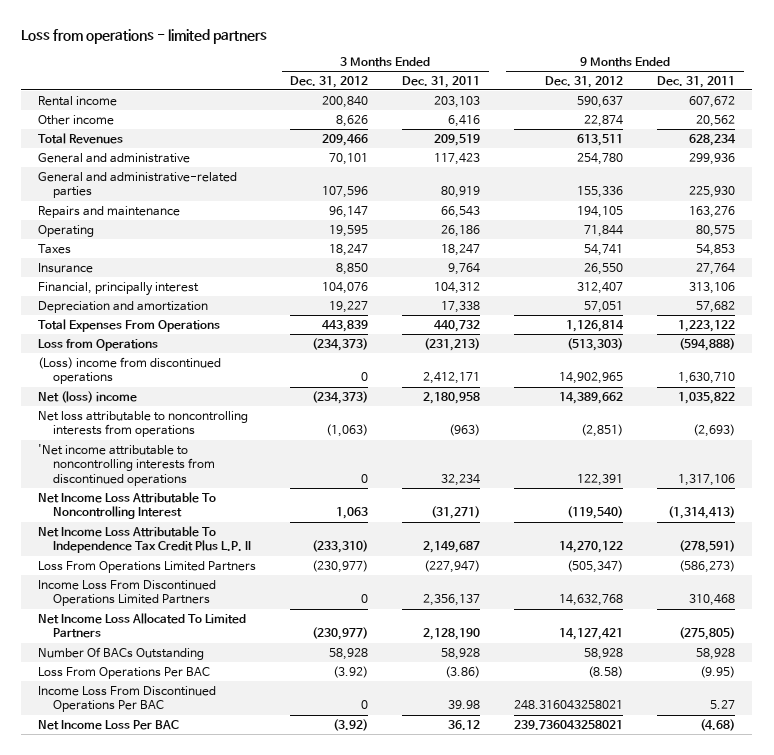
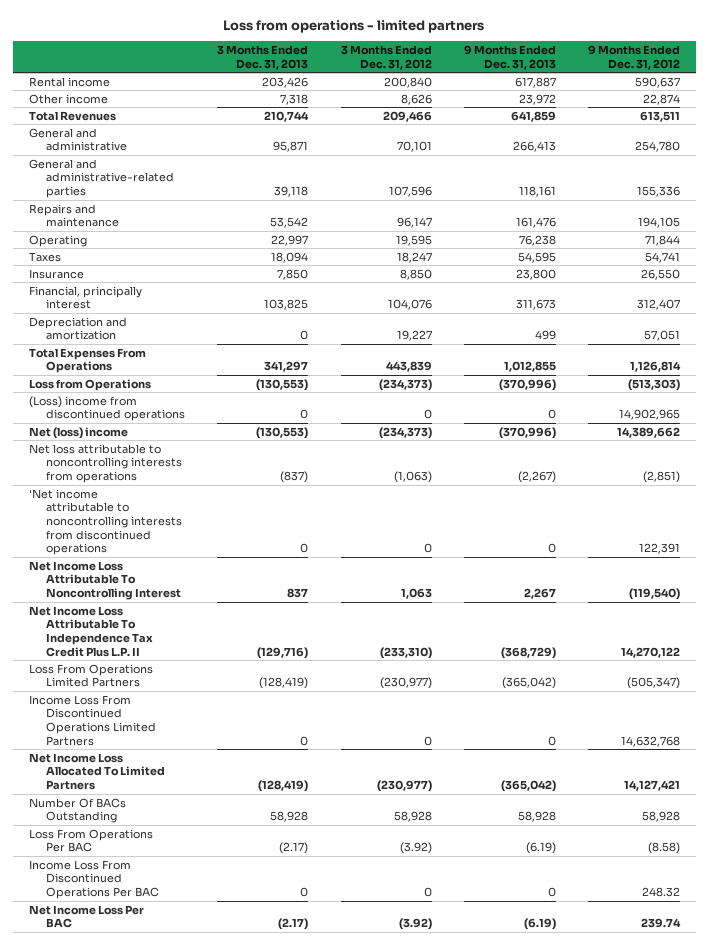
- | 3 Months Ended Dec. 31, 2012 | 3 Months Ended Dec. 31, 2011 | 9 Months Ended Dec. 31, 2012 | 9 Months Ended Dec. 31, 2011
+ | 3 Months Ended Dec. 31, 2013 | 3 Months Ended Dec. 31, 2012 | 9 Months Ended Dec. 31, 2013 | 9 Months Ended Dec. 31, 2012
- Income Loss From Discontinued Operations Per BAC | 0 | 39.98 | 248.316043258021 | 5.27
- Net Income Loss Per BAC | (3.92) | 36.12 | 239.736043258021 | (4.68)
+ Income Loss From Discontinued Operations Per BAC | 0 | 0 | 0 | 248.32
+ Net Income Loss Per BAC | (2.17) | (3.92) | (6.19) | 239.74

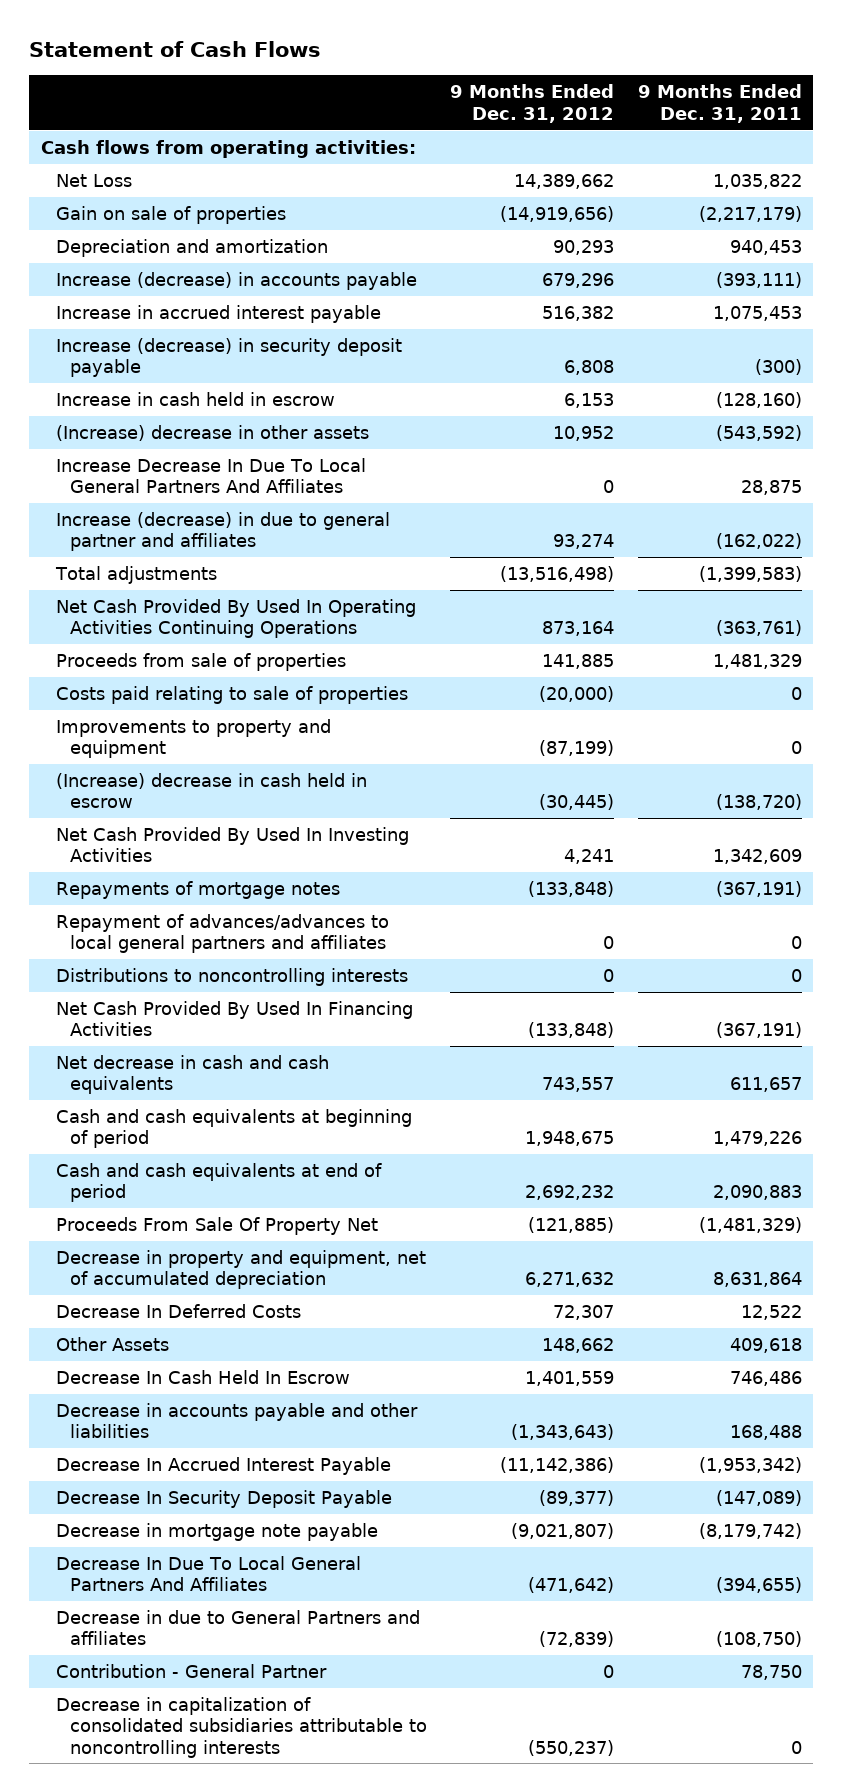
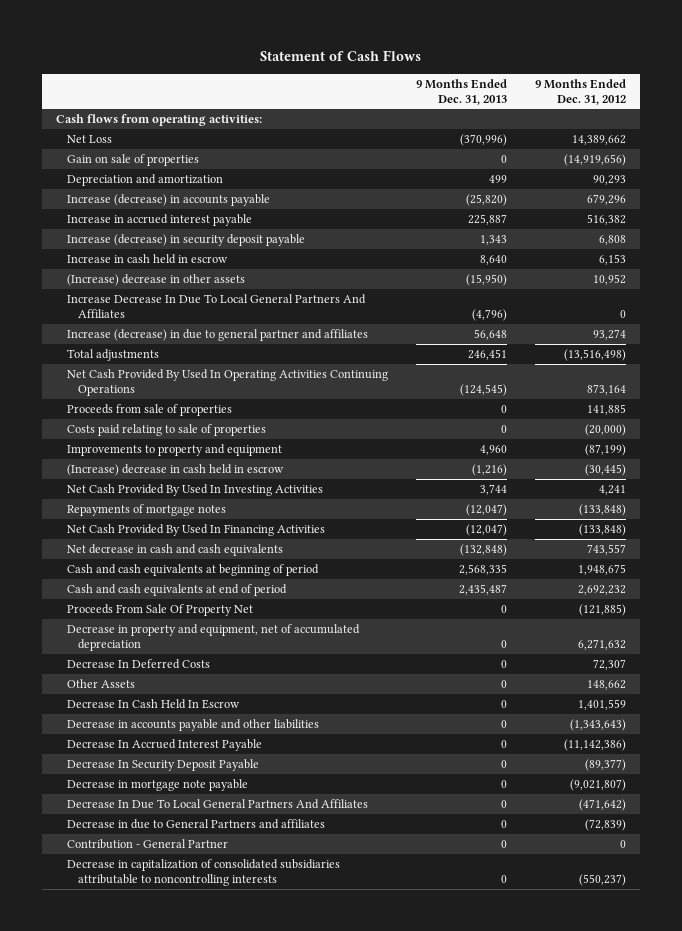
- | 9 Months Ended Dec. 31, 2012 | 9 Months Ended Dec. 31, 2011
+ | 9 Months Ended Dec. 31, 2013 | 9 Months Ended Dec. 31, 2012
- Repayment of advances/advances to local general partners and affiliates | 0 | 0
- Distributions to noncontrolling interests | 0 | 0

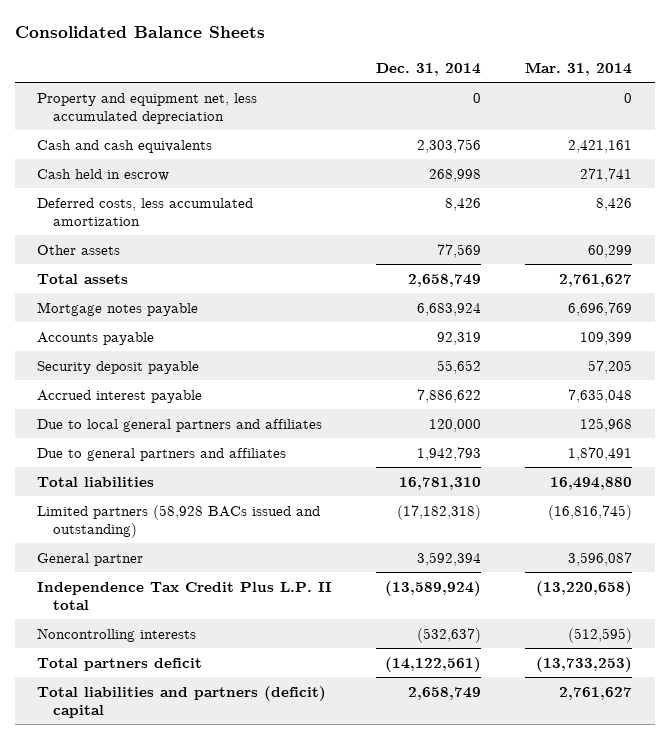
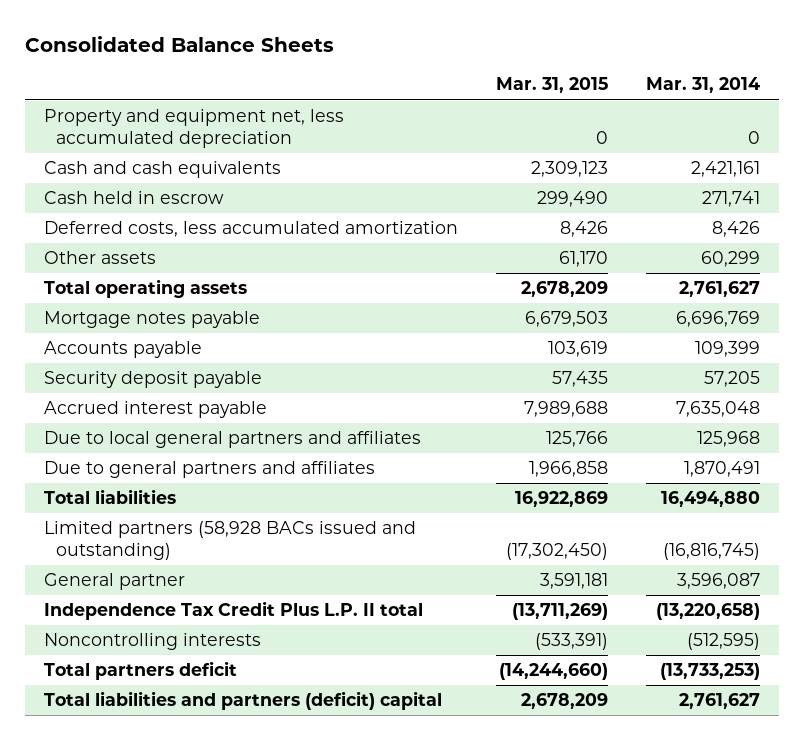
- | Dec. 31, 2014 | Mar. 31, 2014
+ | Mar. 31, 2015 | Mar. 31, 2014
- Total assets | 2,658,749 | 2,761,627
+ Total operating assets | 2,678,209 | 2,761,627

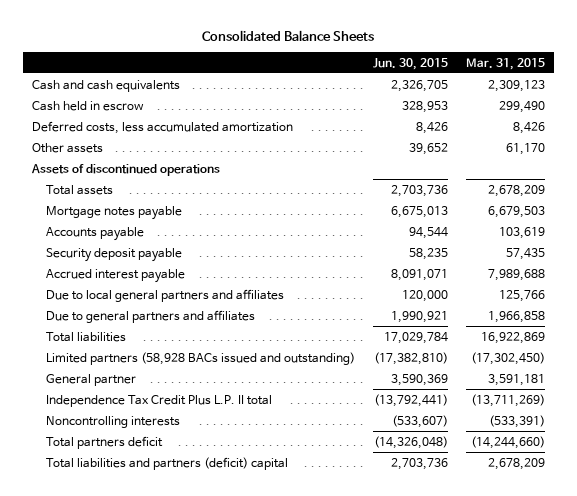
- | Mar. 31, 2015 | Mar. 31, 2014
+ | Jun. 30, 2015 | Mar. 31, 2015
- Property and equipment net, less accumulated depreciation | 0 | 0
- Total operating assets | 2,678,209 | 2,761,627
+ Assets of discontinued operations
+ Total assets | 2,703,736 | 2,678,209

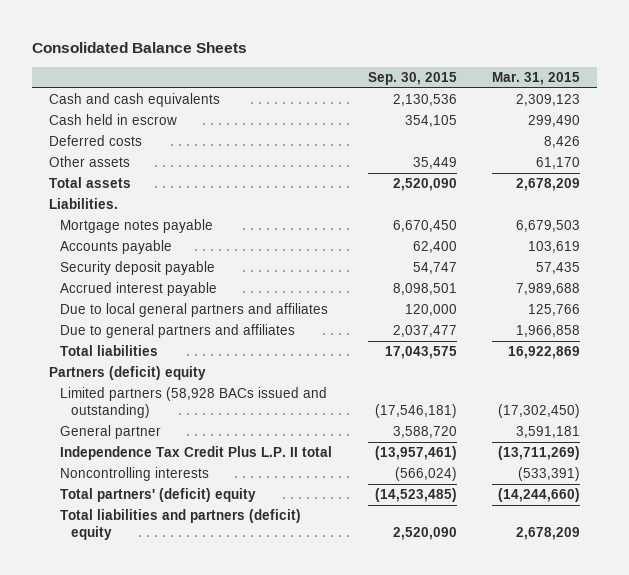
- | Jun. 30, 2015 | Mar. 31, 2015
+ | Sep. 30, 2015 | Mar. 31, 2015
- Deferred costs, less accumulated amortization | 8,426 | 8,426
+ Deferred costs | | 8,426
- Assets of discontinued operations
+ Liabilities.
+ Partners (deficit) equity
- Total partners deficit | (14,326,048) | (14,244,660)
- Total liabilities and partners (deficit) capital | 2,703,736 | 2,678,209
+ Total partners' (deficit) equity | (14,523,485) | (14,244,660)
+ Total liabilities and partners (deficit) equity | 2,520,090 | 2,678,209

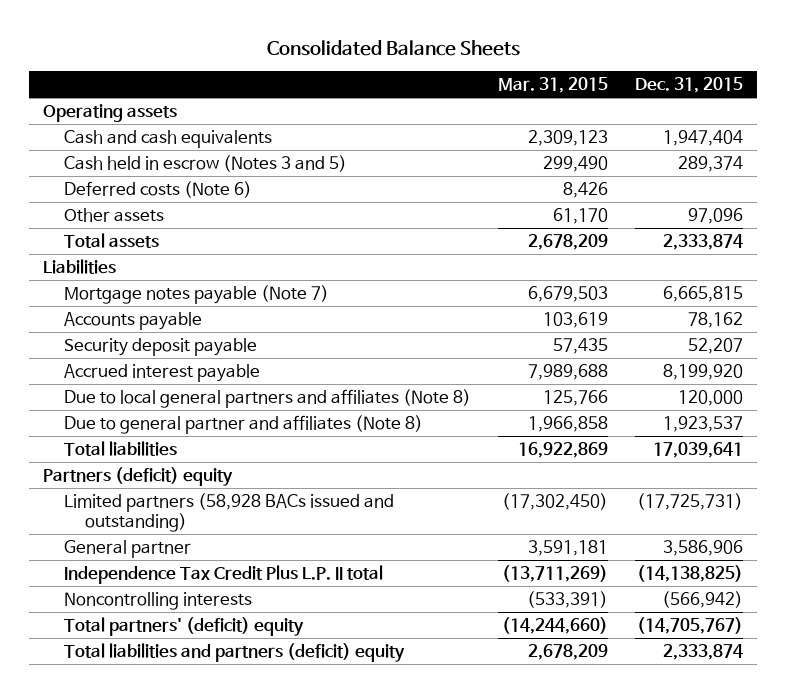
- | Sep. 30, 2015 | Mar. 31, 2015
+ | Mar. 31, 2015 | Dec. 31, 2015
+ Operating assets
- Cash held in escrow | 354,105 | 299,490
- Deferred costs | | 8,426
+ Cash held in escrow (Notes 3 and 5) | 299,490 | 289,374
+ Deferred costs (Note 6) | 8,426 |
- Liabilities.
- Mortgage notes payable | 6,670,450 | 6,679,503
+ Liabilities
+ Mortgage notes payable (Note 7) | 6,679,503 | 6,665,815
- Due to local general partners and affiliates | 120,000 | 125,766
- Due to general partners and affiliates | 2,037,477 | 1,966,858
+ Due to local general partners and affiliates (Note 8) | 125,766 | 120,000
+ Due to general partner and affiliates (Note 8) | 1,966,858 | 1,923,537

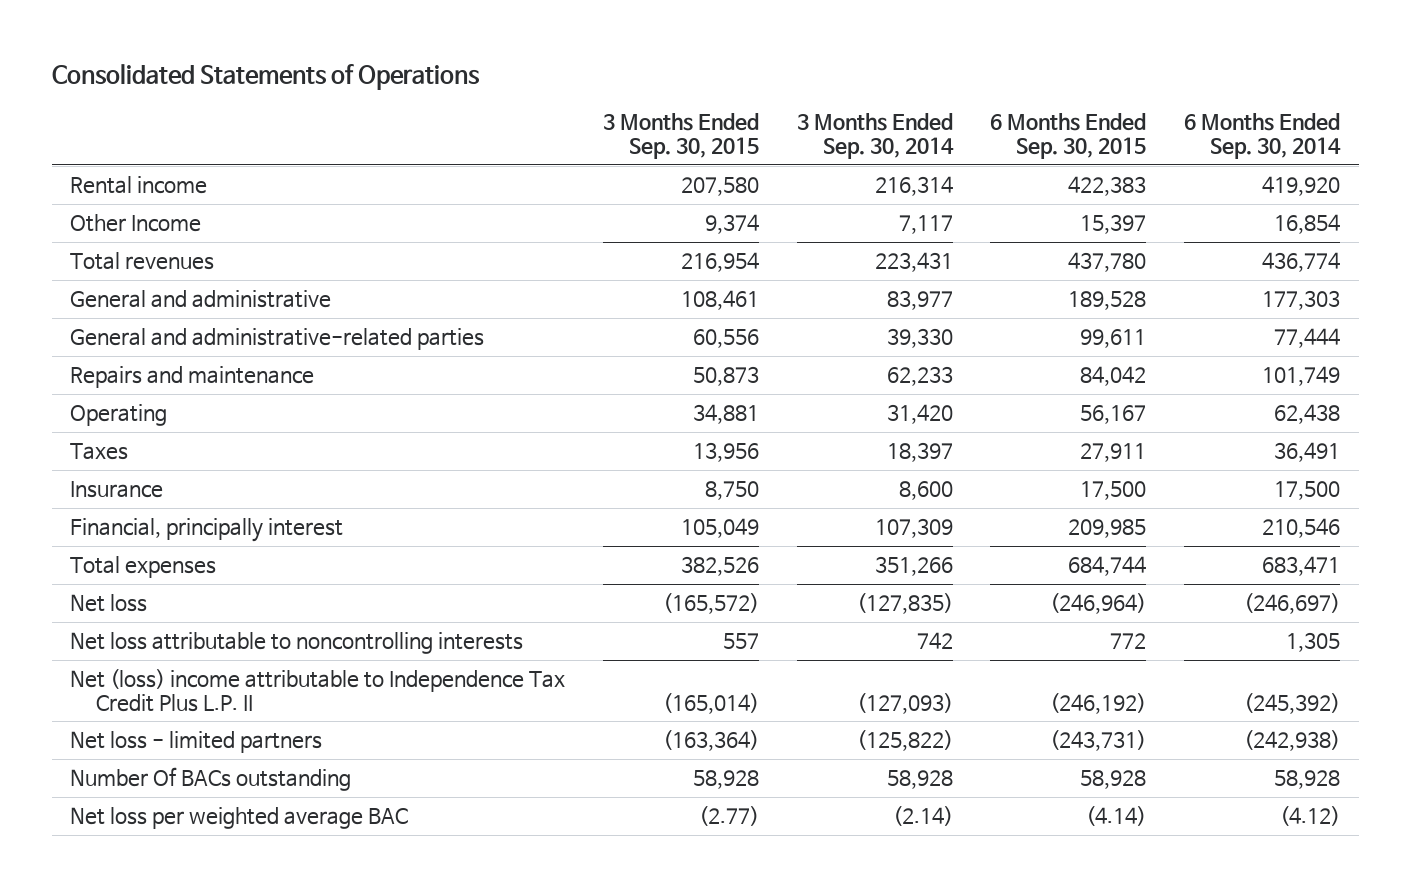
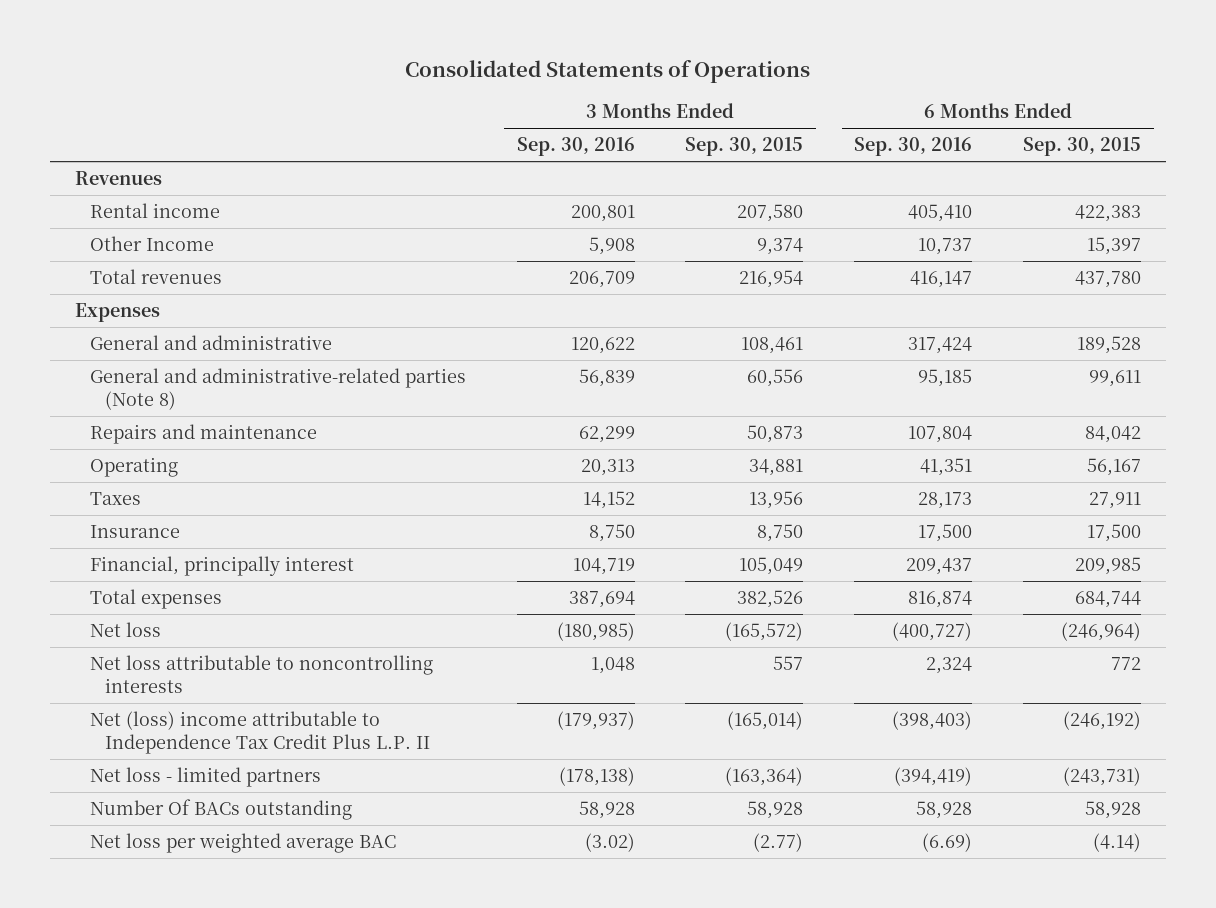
- | 3 Months Ended Sep. 30, 2015 | 3 Months Ended Sep. 30, 2014 | 6 Months Ended Sep. 30, 2015 | 6 Months Ended Sep. 30, 2014
+ | 3 Months Ended Sep. 30, 2016 | 3 Months Ended Sep. 30, 2015 | 6 Months Ended Sep. 30, 2016 | 6 Months Ended Sep. 30, 2015
+ Revenues
+ Expenses
- General and administrative-related parties | 60,556 | 39,330 | 99,611 | 77,444
+ General and administrative-related parties (Note 8) | 56,839 | 60,556 | 95,185 | 99,611

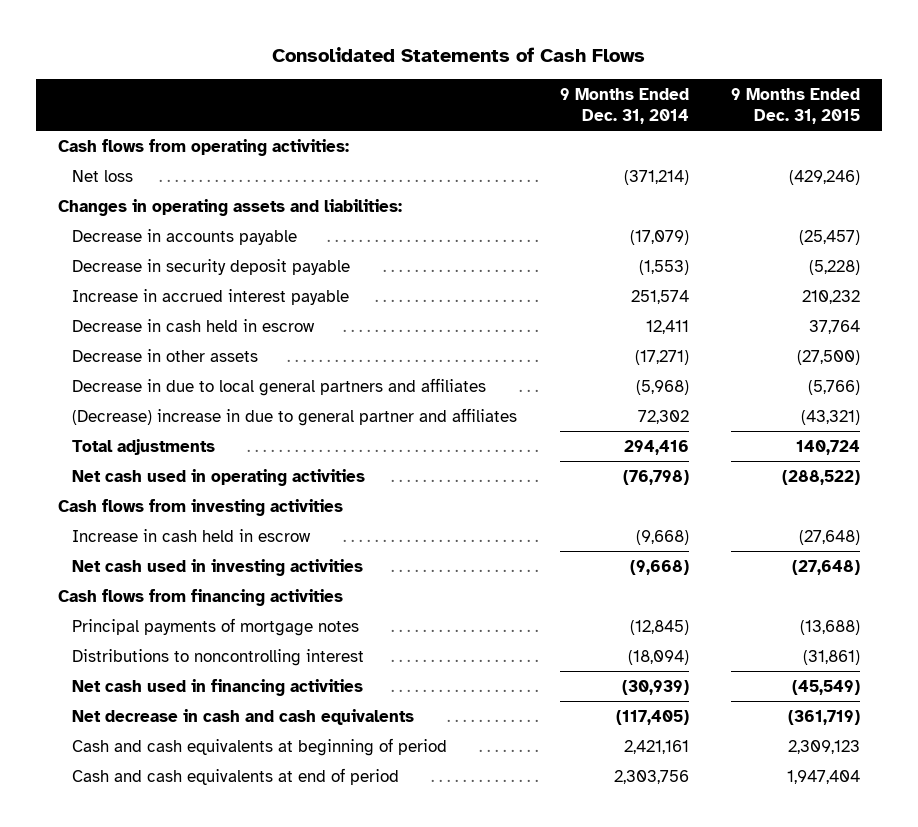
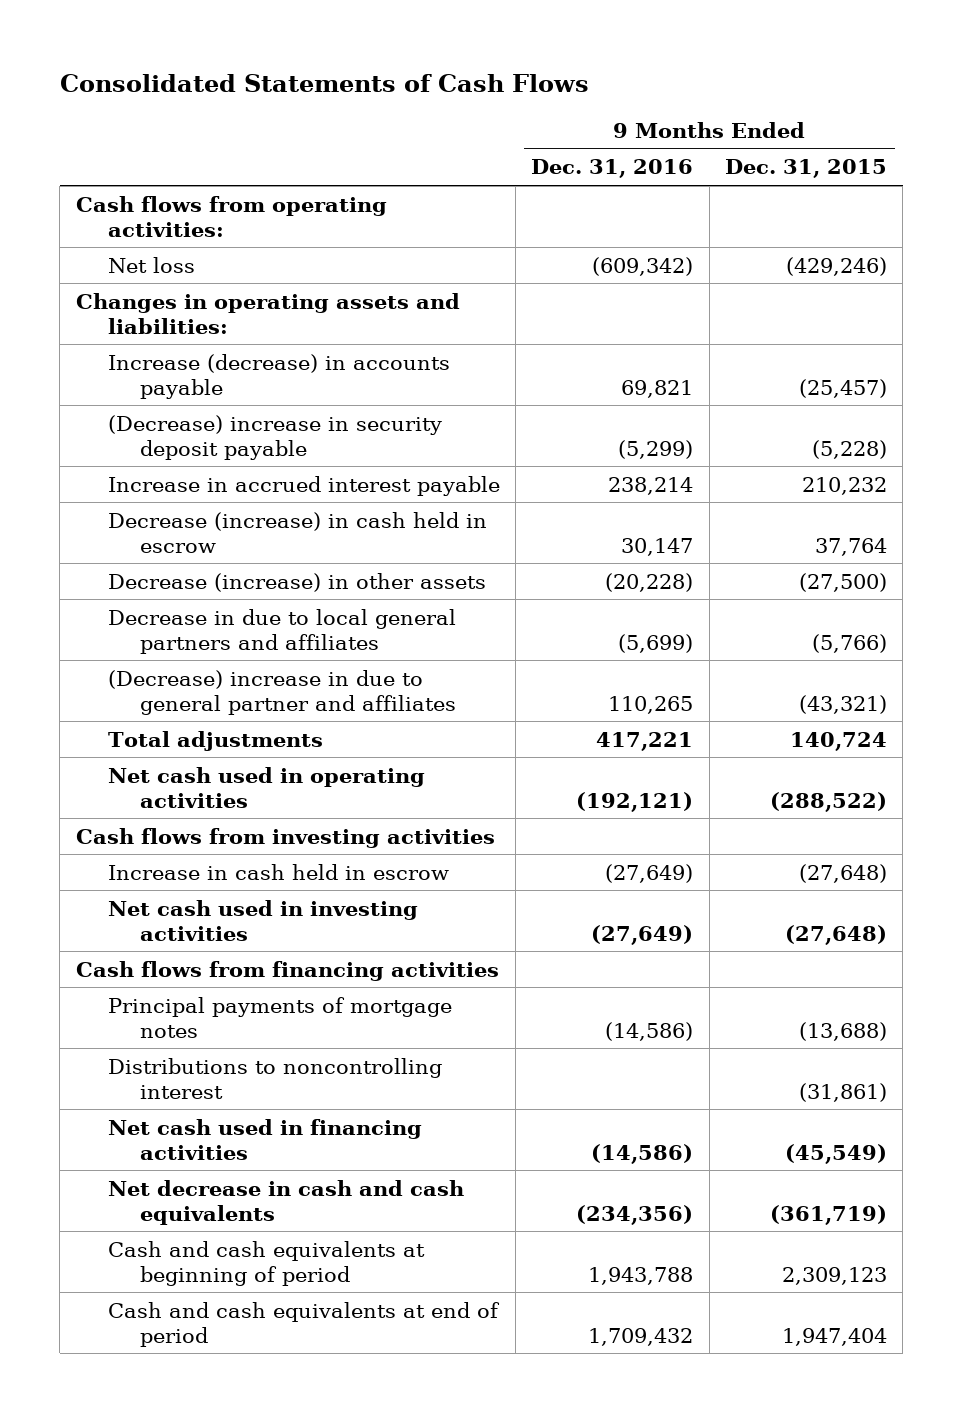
- | 9 Months Ended Dec. 31, 2014 | 9 Months Ended Dec. 31, 2015
+ | 9 Months Ended Dec. 31, 2016 | 9 Months Ended Dec. 31, 2015
- Decrease in accounts payable | (17,079) | (25,457)
- Decrease in security deposit payable | (1,553) | (5,228)
+ Increase (decrease) in accounts payable | 69,821 | (25,457)
+ (Decrease) increase in security deposit payable | (5,299) | (5,228)
- Decrease in cash held in escrow | 12,411 | 37,764
- Decrease in other assets | (17,271) | (27,500)
+ Decrease (increase) in cash held in escrow | 30,147 | 37,764
+ Decrease (increase) in other assets | (20,228) | (27,500)

